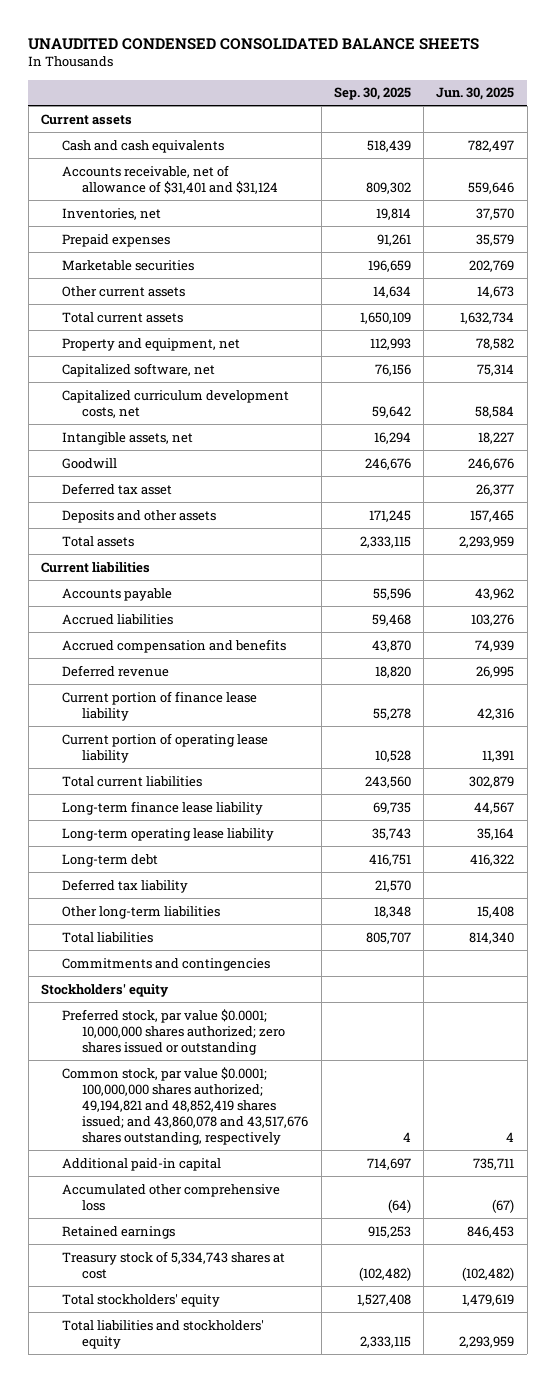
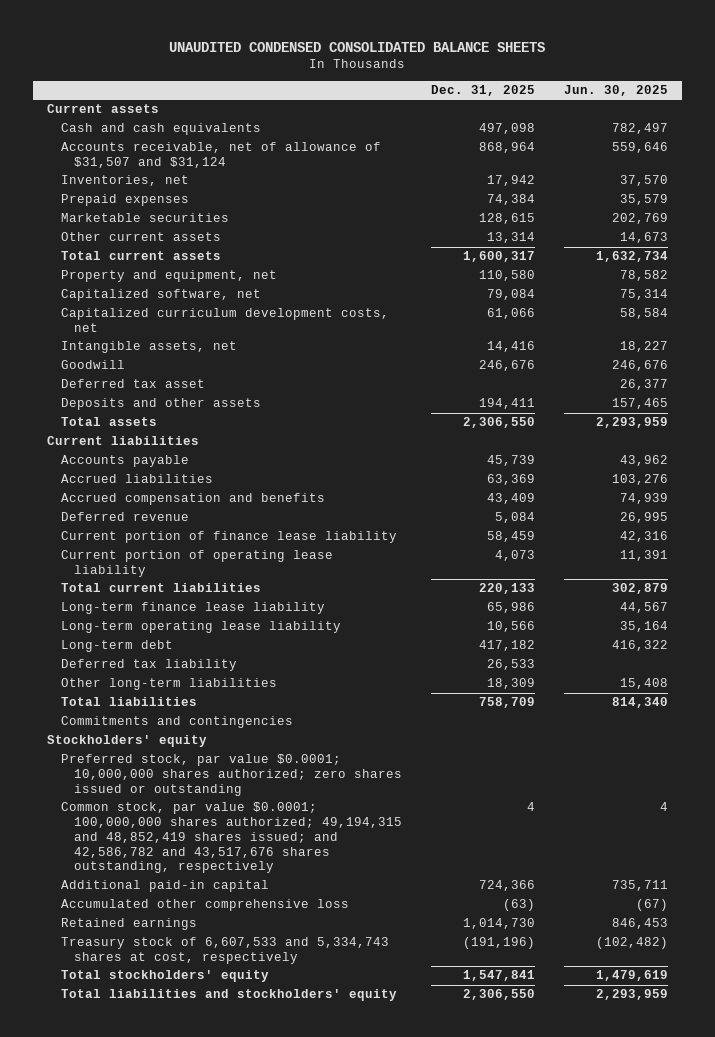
- | Sep. 30, 2025 | Jun. 30, 2025
+ | Dec. 31, 2025 | Jun. 30, 2025
- Accounts receivable, net of allowance of $31,401 and $31,124 | 809,302 | 559,646
+ Accounts receivable, net of allowance of $31,507 and $31,124 | 868,964 | 559,646
- Common stock, par value $0.0001; 100,000,000 shares authorized; 49,194,821 and 48,852,419 shares issued; and 43,860,078 and 43,517,676 shares outstanding, respectively | 4 | 4
+ Common stock, par value $0.0001; 100,000,000 shares authorized; 49,194,315 and 48,852,419 shares issued; and 42,586,782 and 43,517,676 shares outstanding, respectively | 4 | 4
- Treasury stock of 5,334,743 shares at cost | (102,482) | (102,482)
+ Treasury stock of 6,607,533 and 5,334,743 shares at cost, respectively | (191,196) | (102,482)

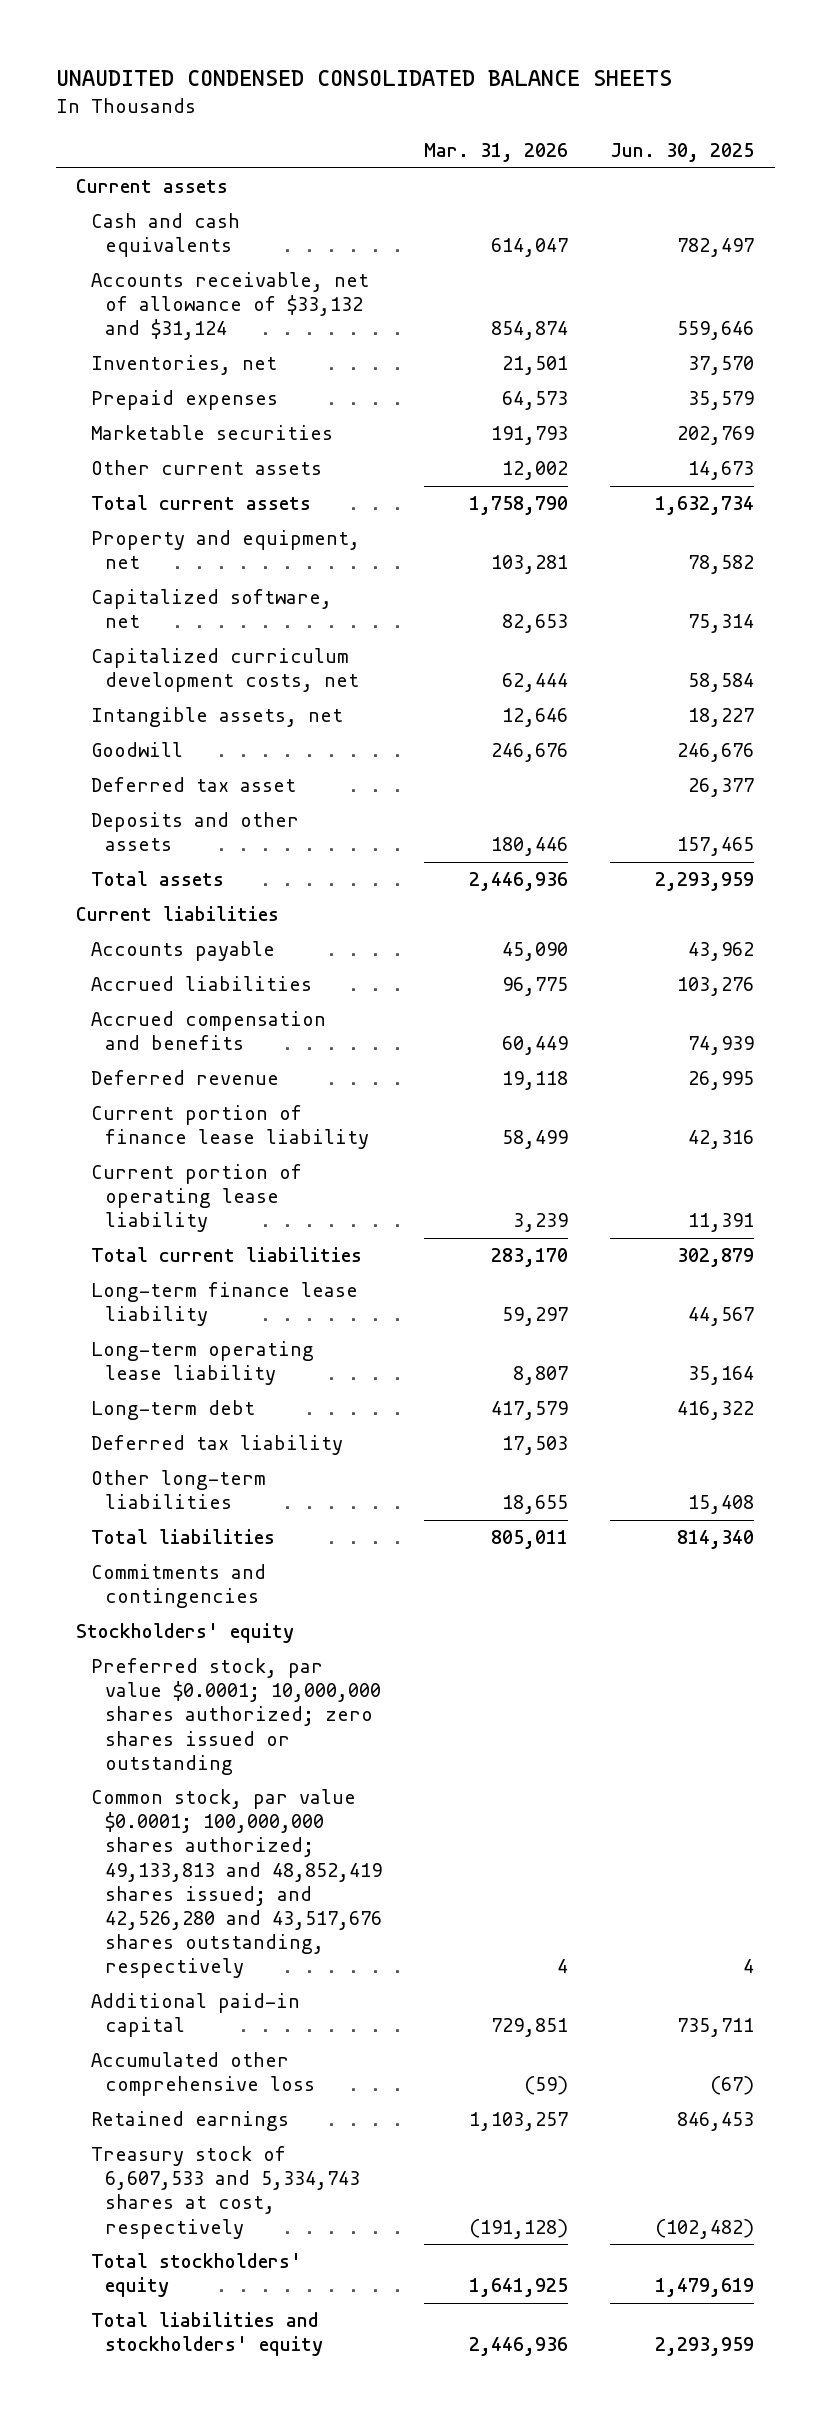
- | Dec. 31, 2025 | Jun. 30, 2025
+ | Mar. 31, 2026 | Jun. 30, 2025
- Accounts receivable, net of allowance of $31,507 and $31,124 | 868,964 | 559,646
+ Accounts receivable, net of allowance of $33,132 and $31,124 | 854,874 | 559,646
- Common stock, par value $0.0001; 100,000,000 shares authorized; 49,194,315 and 48,852,419 shares issued; and 42,586,782 and 43,517,676 shares outstanding, respectively | 4 | 4
+ Common stock, par value $0.0001; 100,000,000 shares authorized; 49,133,813 and 48,852,419 shares issued; and 42,526,280 and 43,517,676 shares outstanding, respectively | 4 | 4

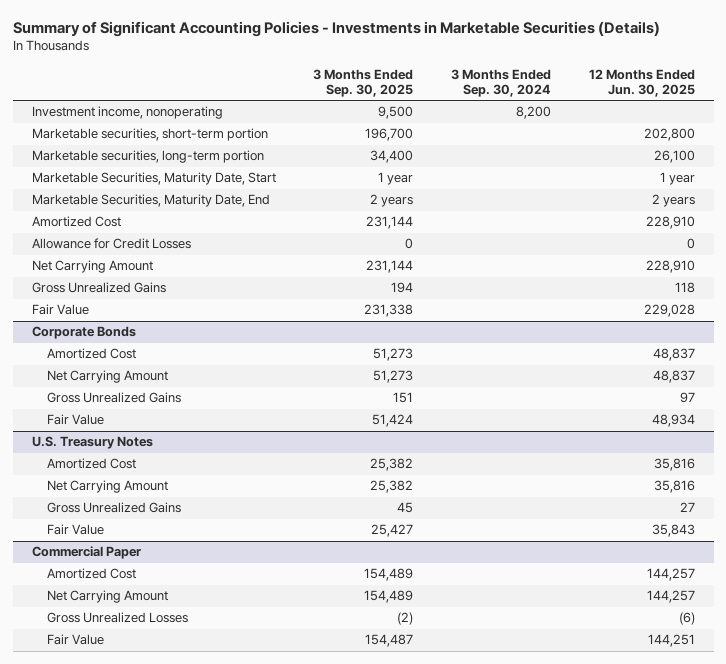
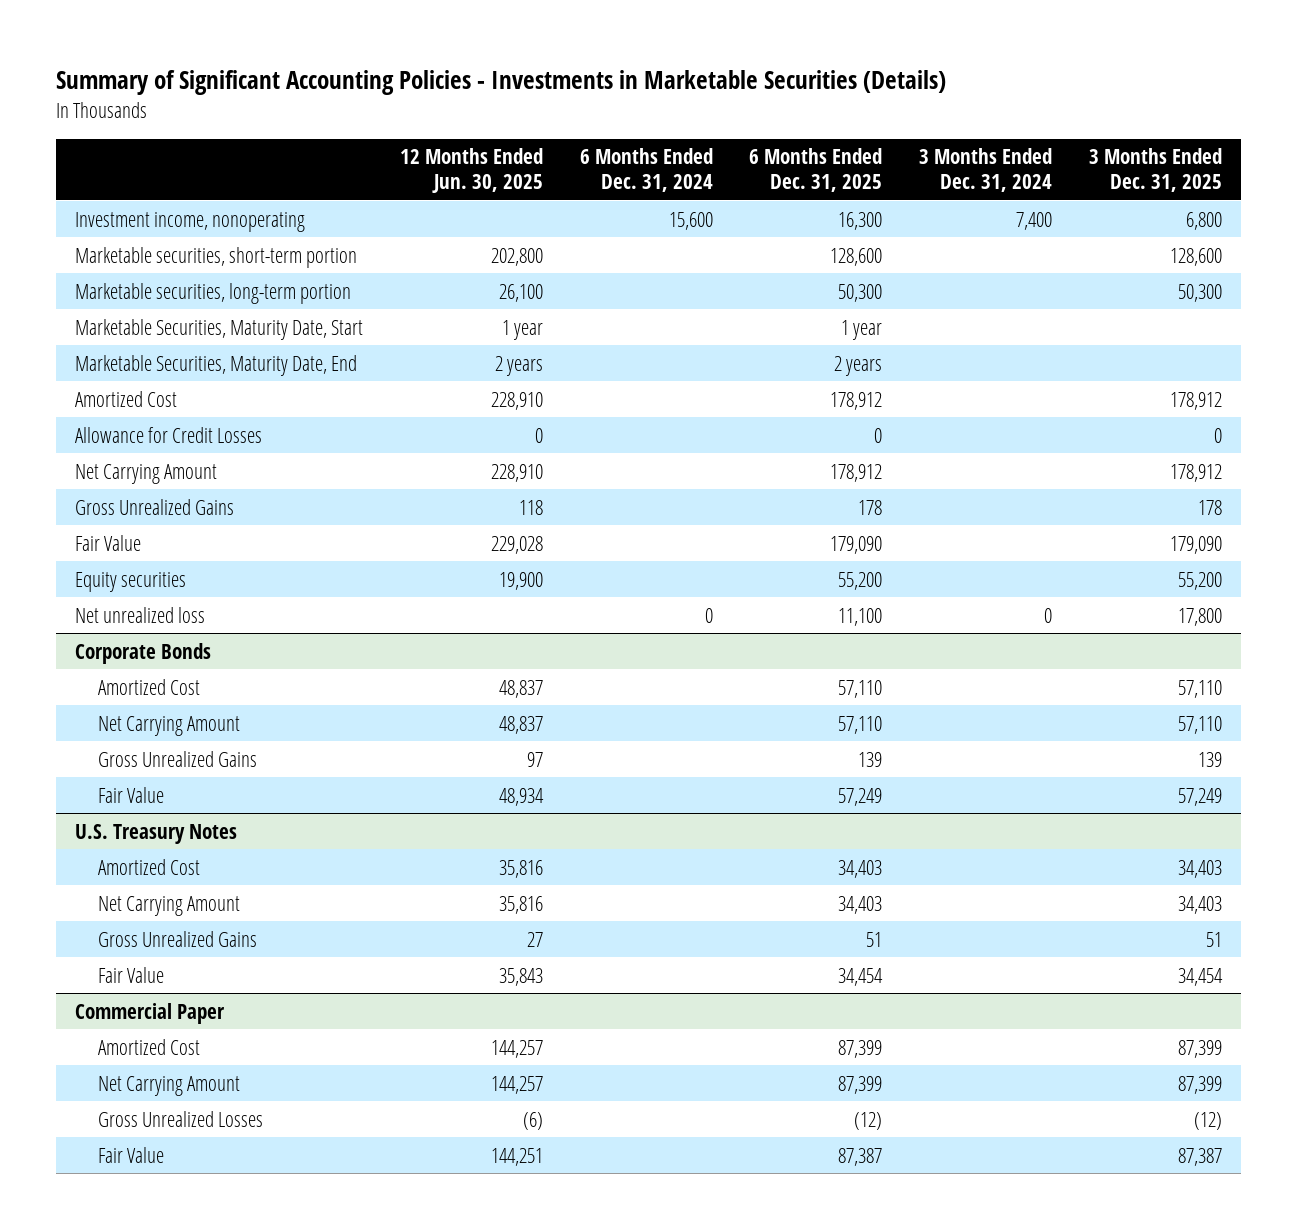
- | 3 Months Ended Sep. 30, 2025 | 3 Months Ended Sep. 30, 2024 | 12 Months Ended Jun. 30, 2025
+ | 12 Months Ended Jun. 30, 2025 | 6 Months Ended Dec. 31, 2024 | 6 Months Ended Dec. 31, 2025 | 3 Months Ended Dec. 31, 2024 | 3 Months Ended Dec. 31, 2025
+ Equity securities | 19,900 | | 55,200 | | 55,200
+ Net unrealized loss | | 0 | 11,100 | 0 | 17,800

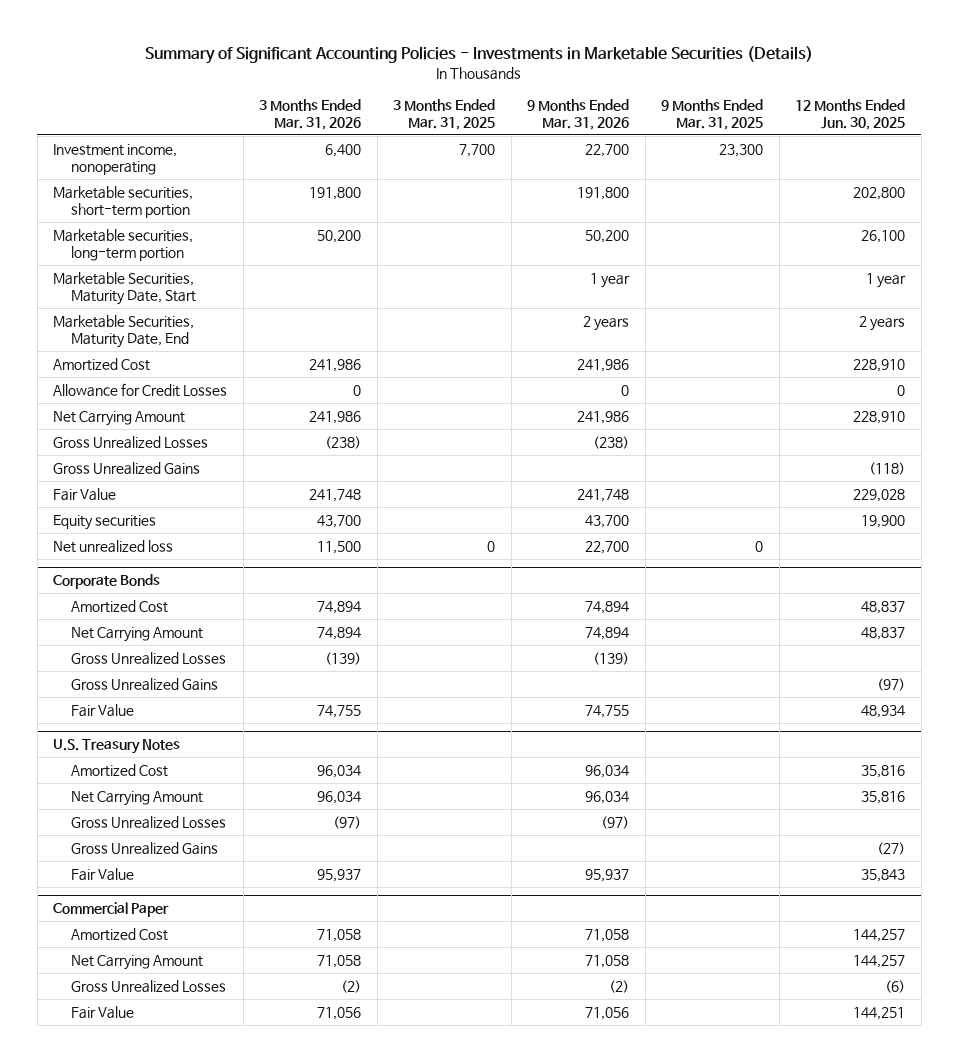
- | 12 Months Ended Jun. 30, 2025 | 6 Months Ended Dec. 31, 2024 | 6 Months Ended Dec. 31, 2025 | 3 Months Ended Dec. 31, 2024 | 3 Months Ended Dec. 31, 2025
+ | 3 Months Ended Mar. 31, 2026 | 3 Months Ended Mar. 31, 2025 | 9 Months Ended Mar. 31, 2026 | 9 Months Ended Mar. 31, 2025 | 12 Months Ended Jun. 30, 2025
- Gross Unrealized Gains | 118 | | 178 | | 178
+ Gross Unrealized Losses | (238) | | (238) | |
+ Gross Unrealized Gains | | | | | (118)
@ Corporate Bonds
- Gross Unrealized Gains | 97 | | 139 | | 139
+ Gross Unrealized Losses | (139) | | (139) | |
+ Gross Unrealized Gains | | | | | (97)
@ U.S. Treasury Notes
- Gross Unrealized Gains | 27 | | 51 | | 51
+ Gross Unrealized Losses | (97) | | (97) | |
+ Gross Unrealized Gains | | | | | (27)

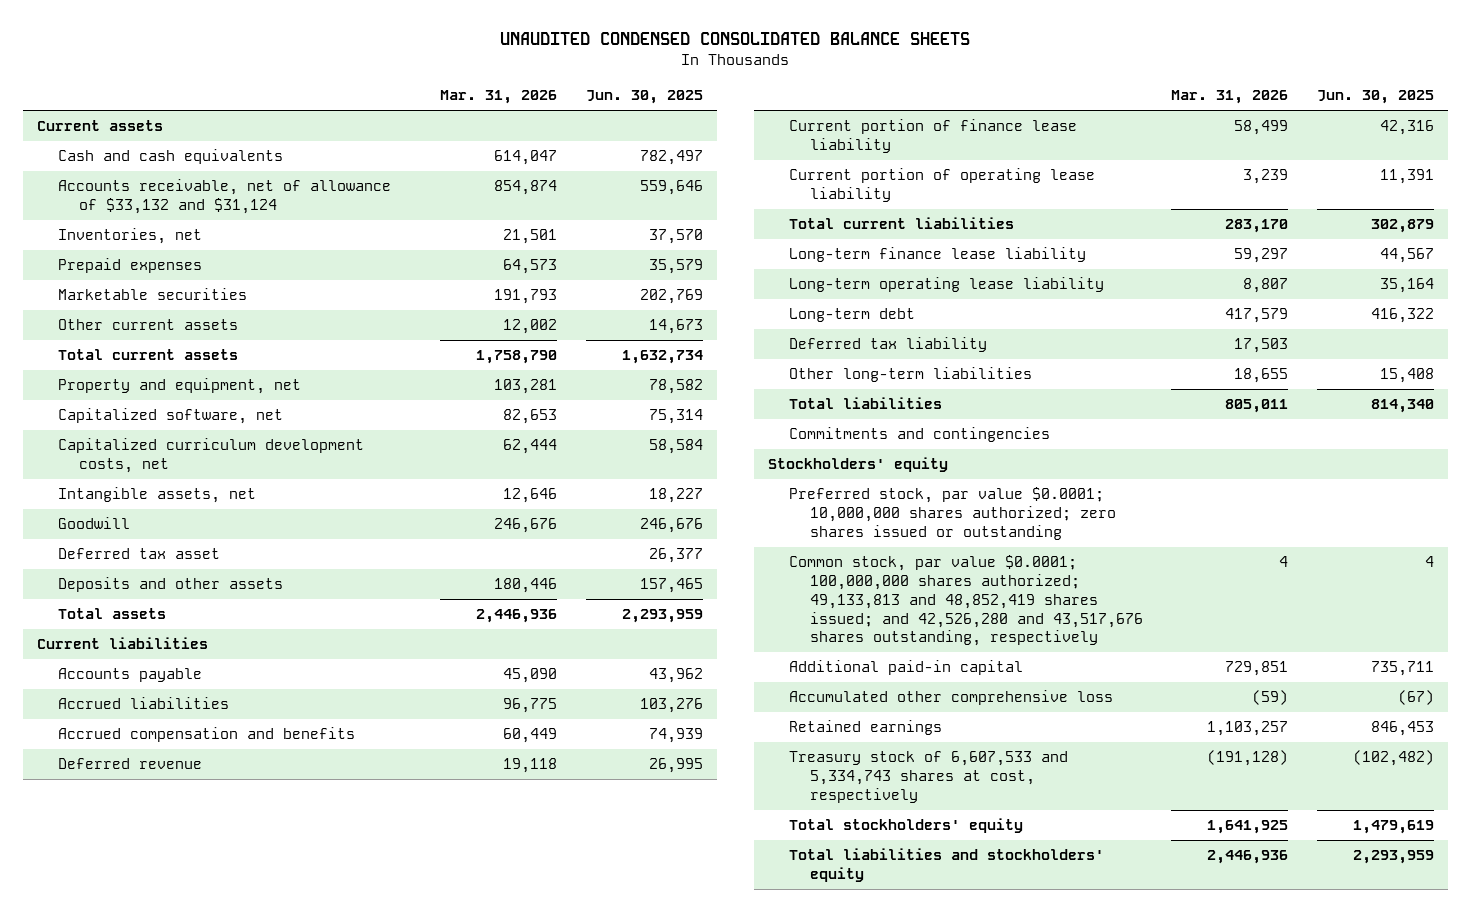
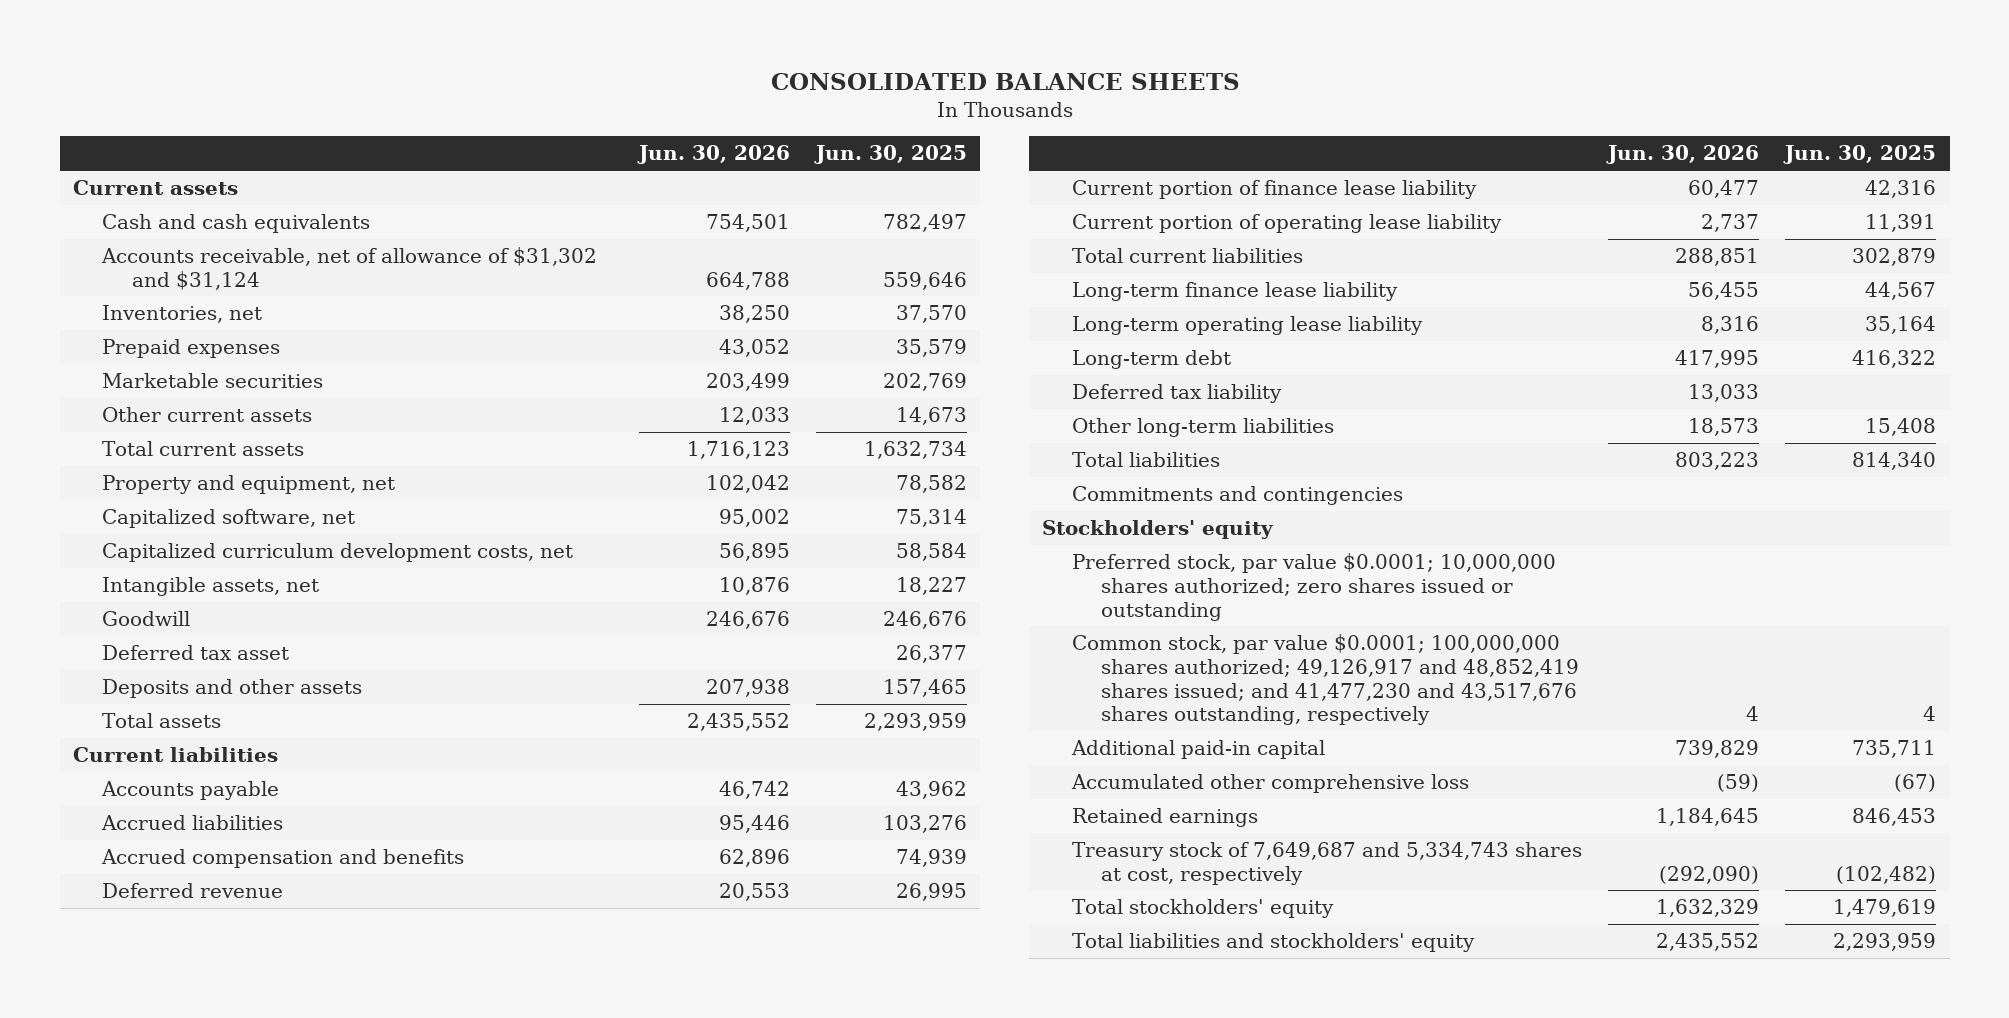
- UNAUDITED CONDENSED CONSOLIDATED BALANCE SHEETS
+ CONSOLIDATED BALANCE SHEETS
- | Mar. 31, 2026 | Jun. 30, 2025
+ | Jun. 30, 2026 | Jun. 30, 2025
- Accounts receivable, net of allowance of $33,132 and $31,124 | 854,874 | 559,646
+ Accounts receivable, net of allowance of $31,302 and $31,124 | 664,788 | 559,646
- Common stock, par value $0.0001; 100,000,000 shares authorized; 49,133,813 and 48,852,419 shares issued; and 42,526,280 and 43,517,676 shares outstanding, respectively | 4 | 4
+ Common stock, par value $0.0001; 100,000,000 shares authorized; 49,126,917 and 48,852,419 shares issued; and 41,477,230 and 43,517,676 shares outstanding, respectively | 4 | 4
- Treasury stock of 6,607,533 and 5,334,743 shares at cost, respectively | (191,128) | (102,482)
+ Treasury stock of 7,649,687 and 5,334,743 shares at cost, respectively | (292,090) | (102,482)

